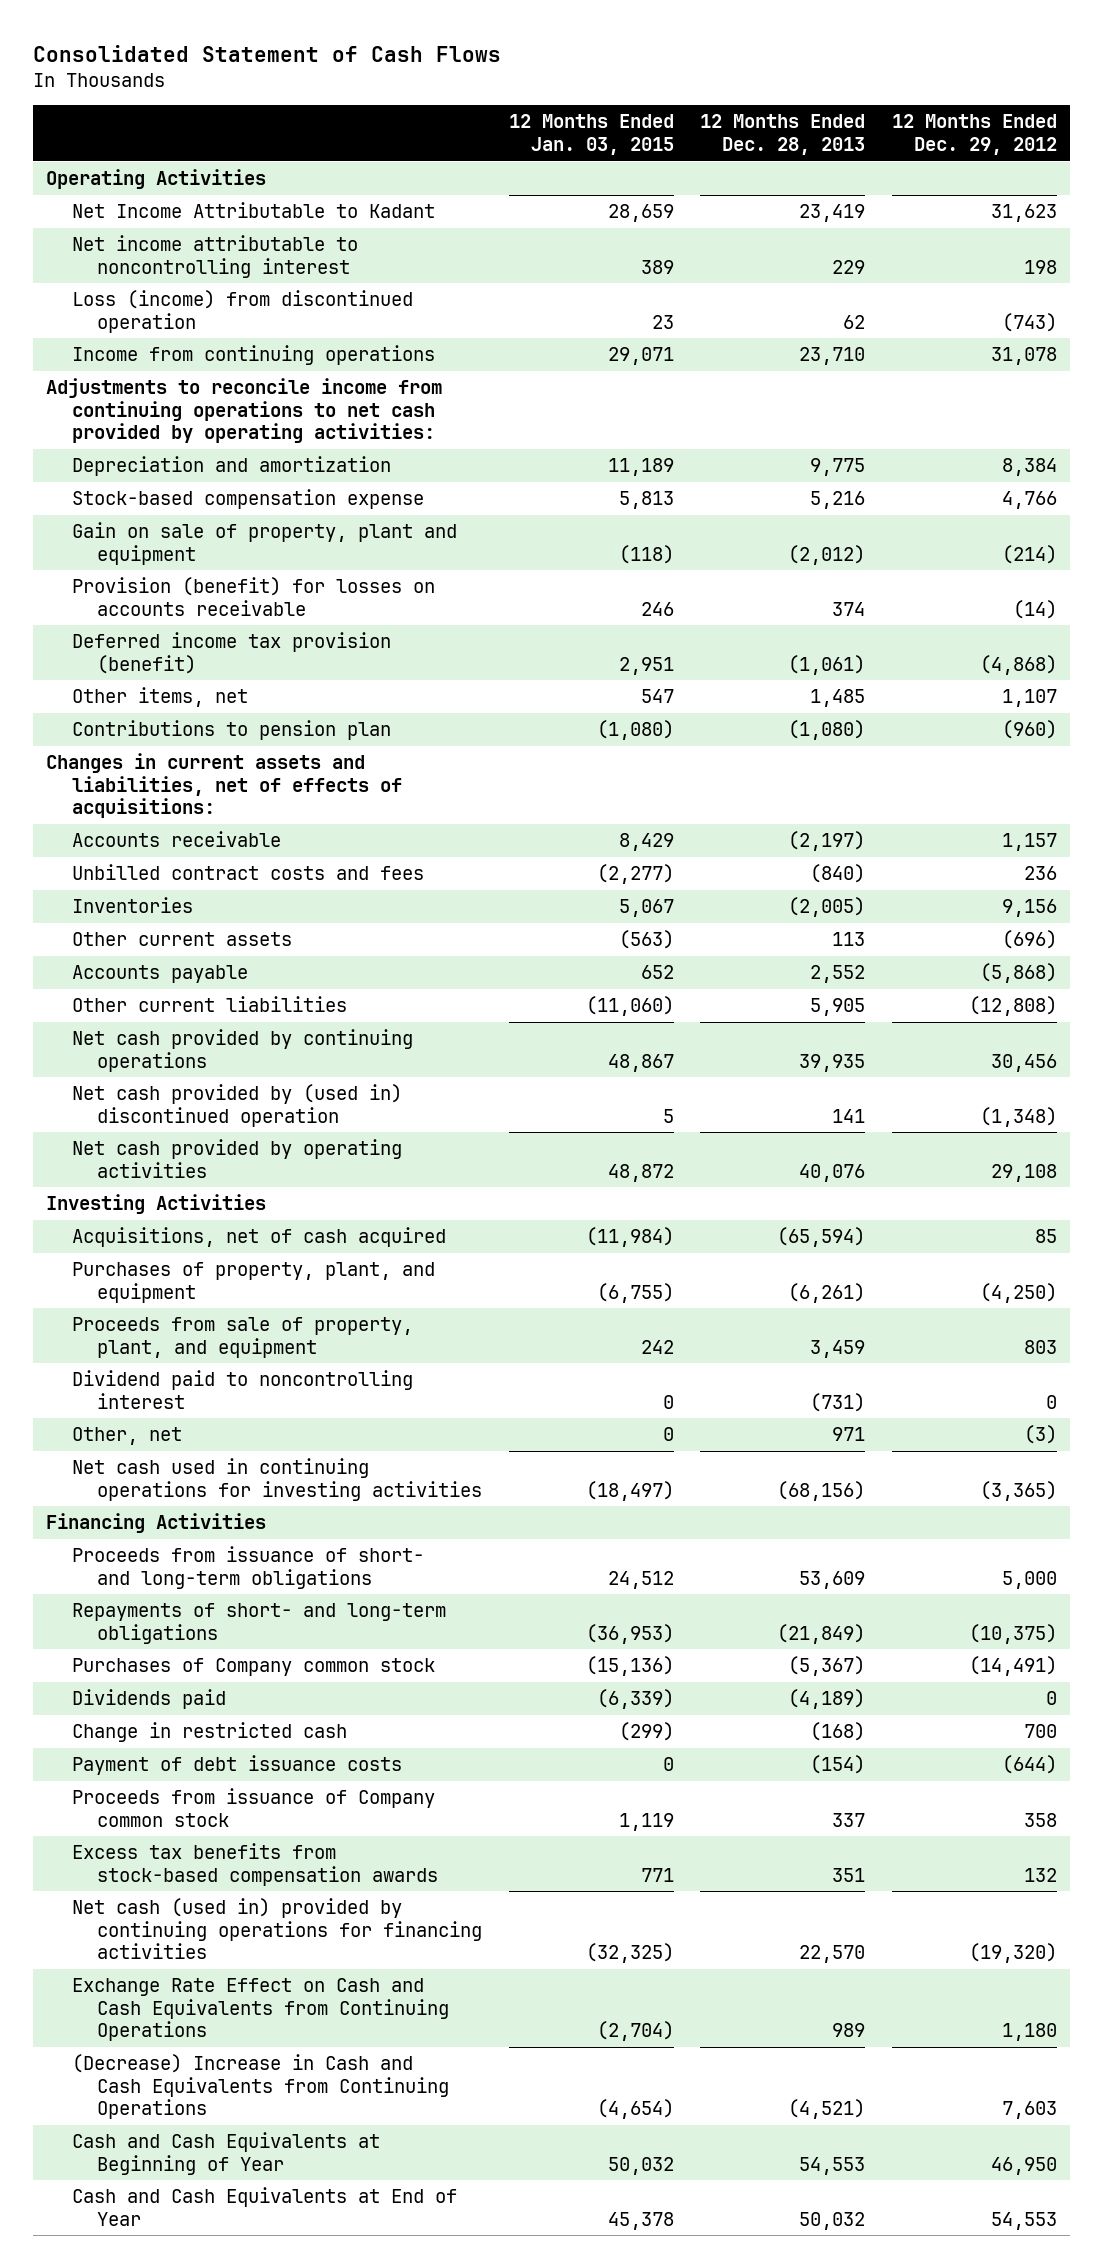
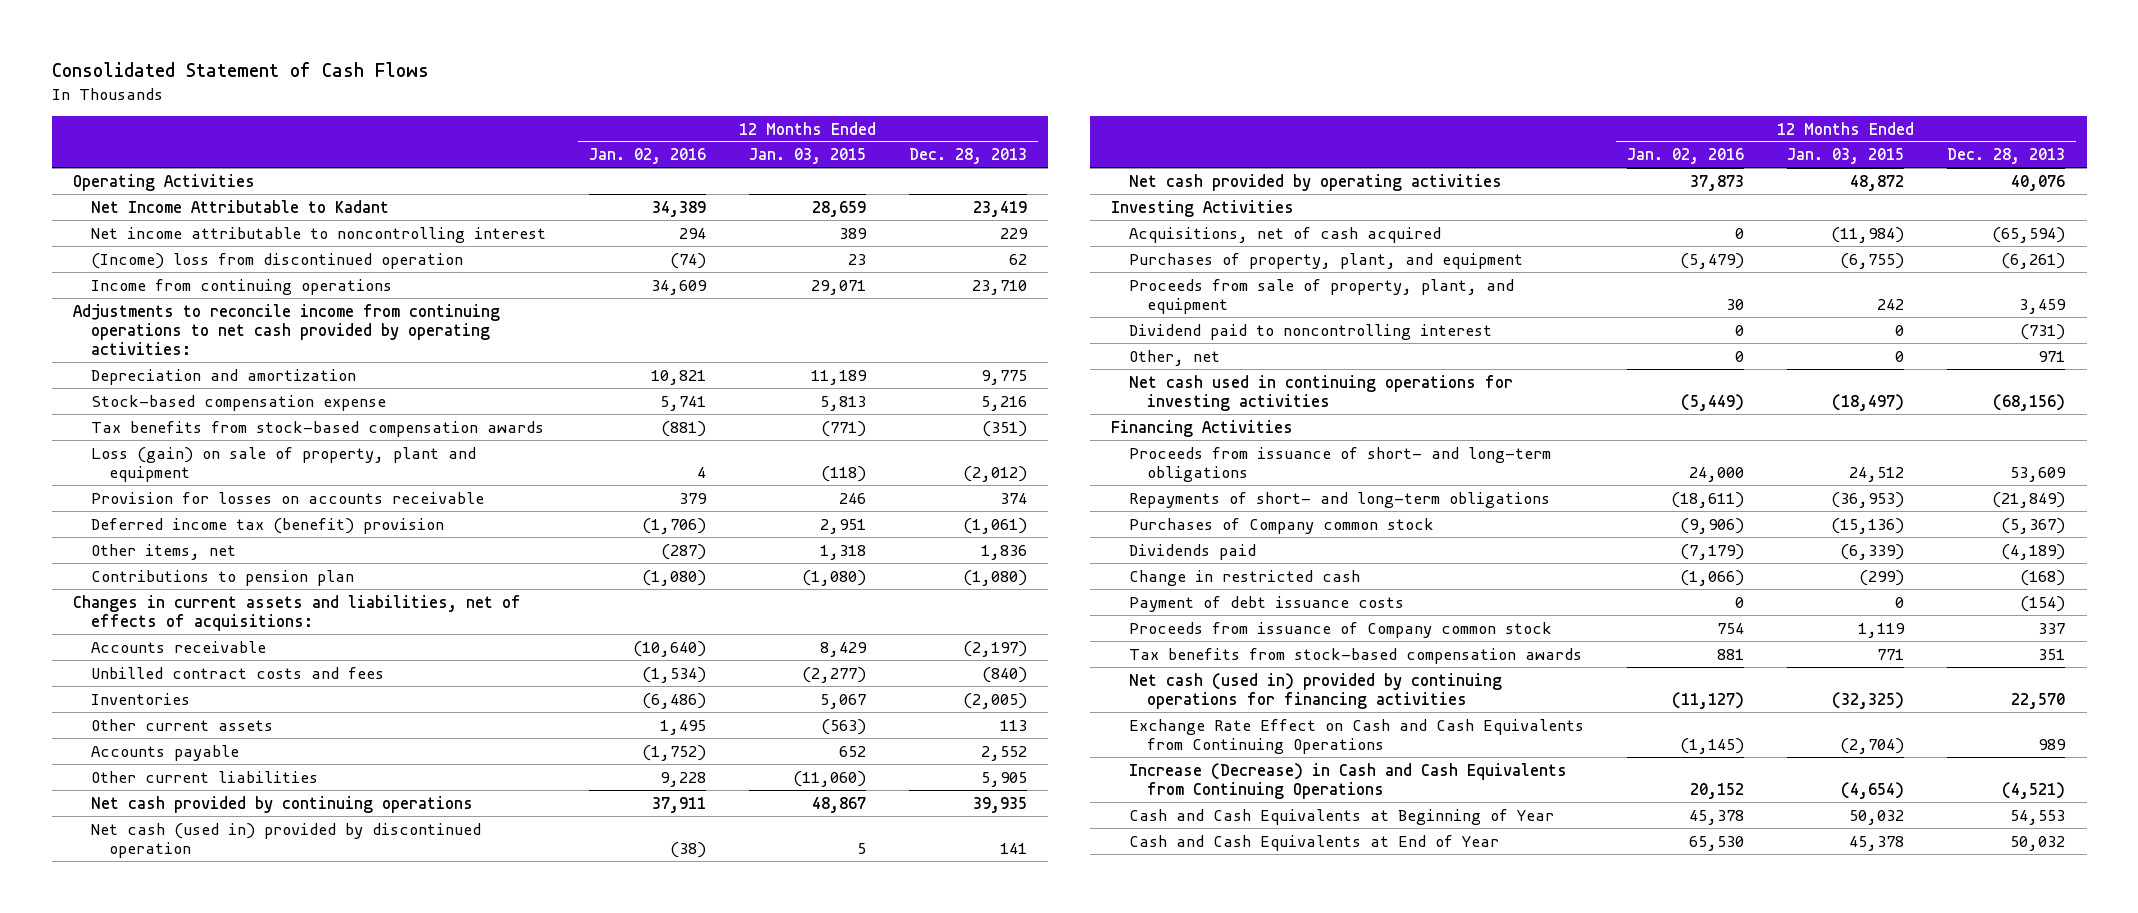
- | 12 Months Ended Jan. 03, 2015 | 12 Months Ended Dec. 28, 2013 | 12 Months Ended Dec. 29, 2012
+ | 12 Months Ended Jan. 02, 2016 | 12 Months Ended Jan. 03, 2015 | 12 Months Ended Dec. 28, 2013
- Loss (income) from discontinued operation | 23 | 62 | (743)
+ (Income) loss from discontinued operation | (74) | 23 | 62
- Gain on sale of property, plant and equipment | (118) | (2,012) | (214)
- Provision (benefit) for losses on accounts receivable | 246 | 374 | (14)
- Deferred income tax provision (benefit) | 2,951 | (1,061) | (4,868)
- Other items, net | 547 | 1,485 | 1,107
+ Tax benefits from stock-based compensation awards | (881) | (771) | (351)
+ Loss (gain) on sale of property, plant and equipment | 4 | (118) | (2,012)
+ Provision for losses on accounts receivable | 379 | 246 | 374
+ Deferred income tax (benefit) provision | (1,706) | 2,951 | (1,061)
+ Other items, net | (287) | 1,318 | 1,836
- Net cash provided by (used in) discontinued operation | 5 | 141 | (1,348)
+ Net cash (used in) provided by discontinued operation | (38) | 5 | 141
- Excess tax benefits from stock-based compensation awards | 771 | 351 | 132
+ Tax benefits from stock-based compensation awards | 881 | 771 | 351
- (Decrease) Increase in Cash and Cash Equivalents from Continuing Operations | (4,654) | (4,521) | 7,603
+ Increase (Decrease) in Cash and Cash Equivalents from Continuing Operations | 20,152 | (4,654) | (4,521)

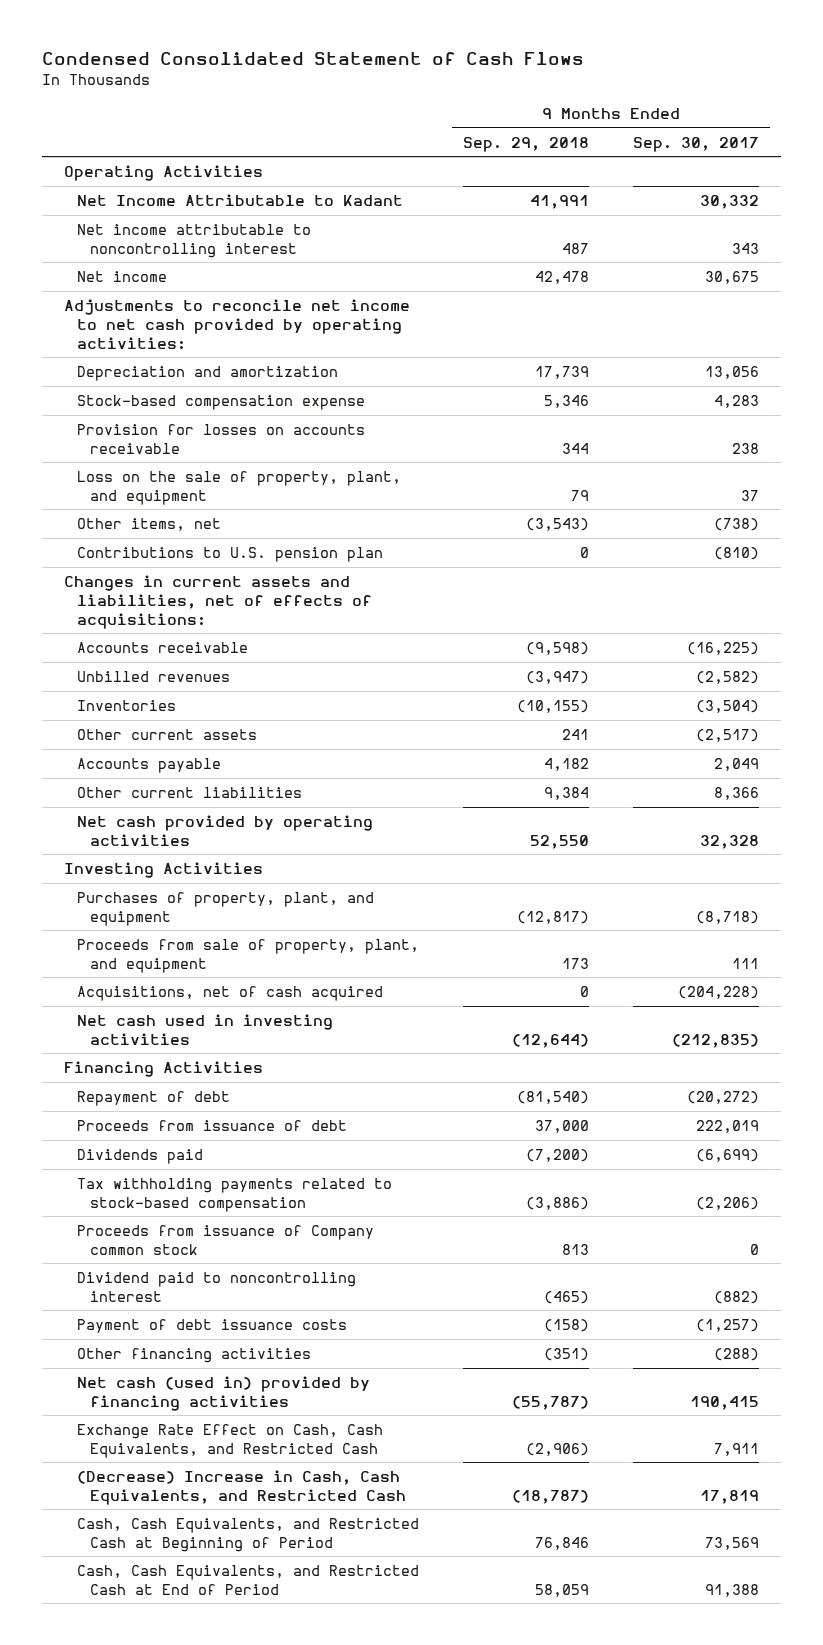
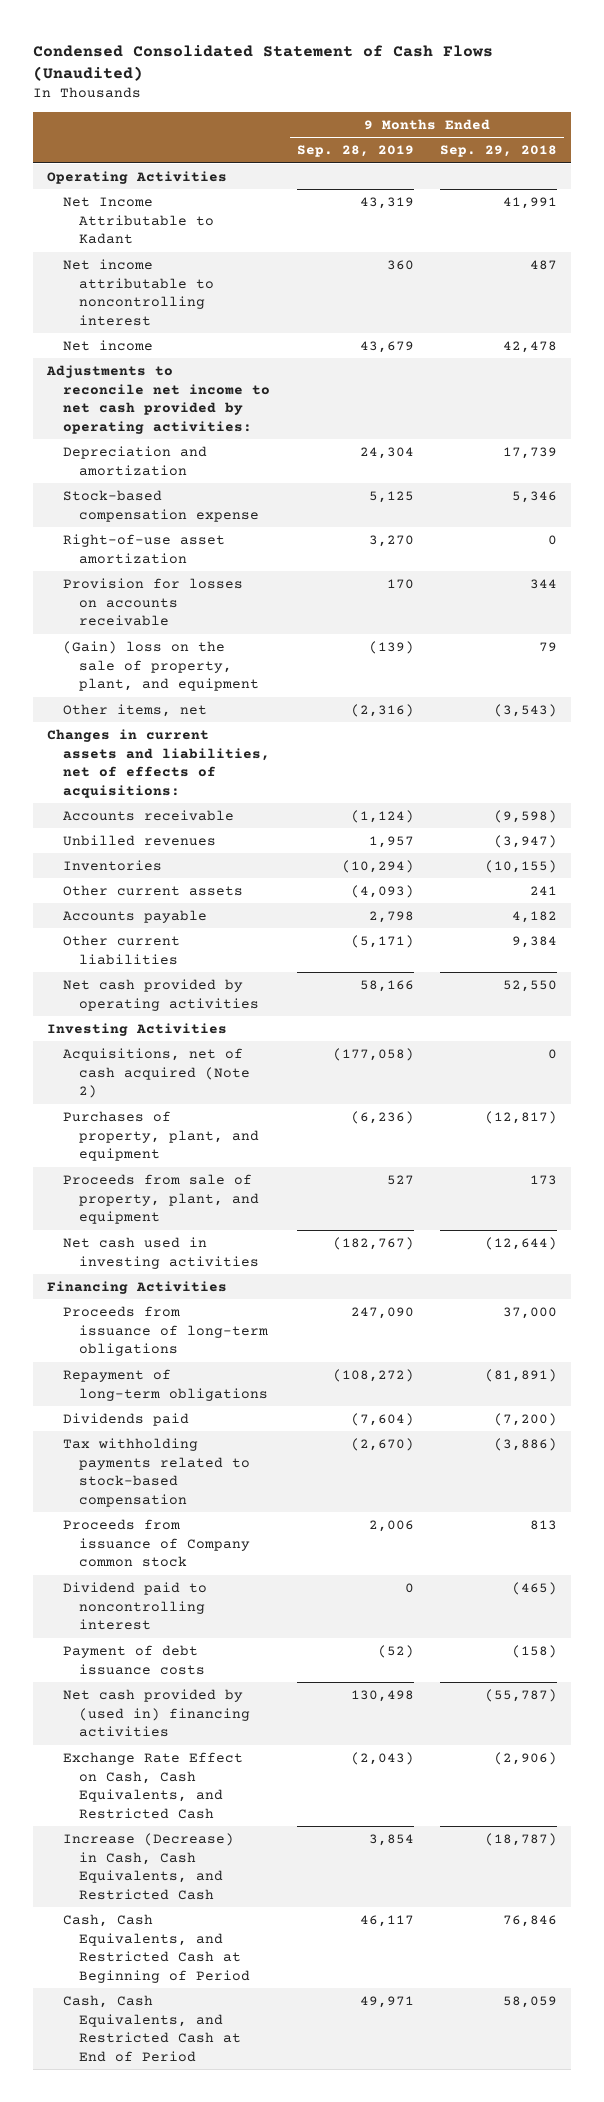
- Condensed Consolidated Statement of Cash Flows
+ Condensed Consolidated Statement of Cash Flows (Unaudited)
- | 9 Months Ended Sep. 29, 2018 | 9 Months Ended Sep. 30, 2017
+ | 9 Months Ended Sep. 28, 2019 | 9 Months Ended Sep. 29, 2018
+ Right-of-use asset amortization | 3,270 | 0
- Loss on the sale of property, plant, and equipment | 79 | 37
+ (Gain) loss on the sale of property, plant, and equipment | (139) | 79
- Contributions to U.S. pension plan | 0 | (810)
+ Acquisitions, net of cash acquired (Note 2) | (177,058) | 0
- Acquisitions, net of cash acquired | 0 | (204,228)
- Repayment of debt | (81,540) | (20,272)
- Proceeds from issuance of debt | 37,000 | 222,019
+ Proceeds from issuance of long-term obligations | 247,090 | 37,000
+ Repayment of long-term obligations | (108,272) | (81,891)
- Other financing activities | (351) | (288)
- Net cash (used in) provided by financing activities | (55,787) | 190,415
+ Net cash provided by (used in) financing activities | 130,498 | (55,787)
- (Decrease) Increase in Cash, Cash Equivalents, and Restricted Cash | (18,787) | 17,819
+ Increase (Decrease) in Cash, Cash Equivalents, and Restricted Cash | 3,854 | (18,787)

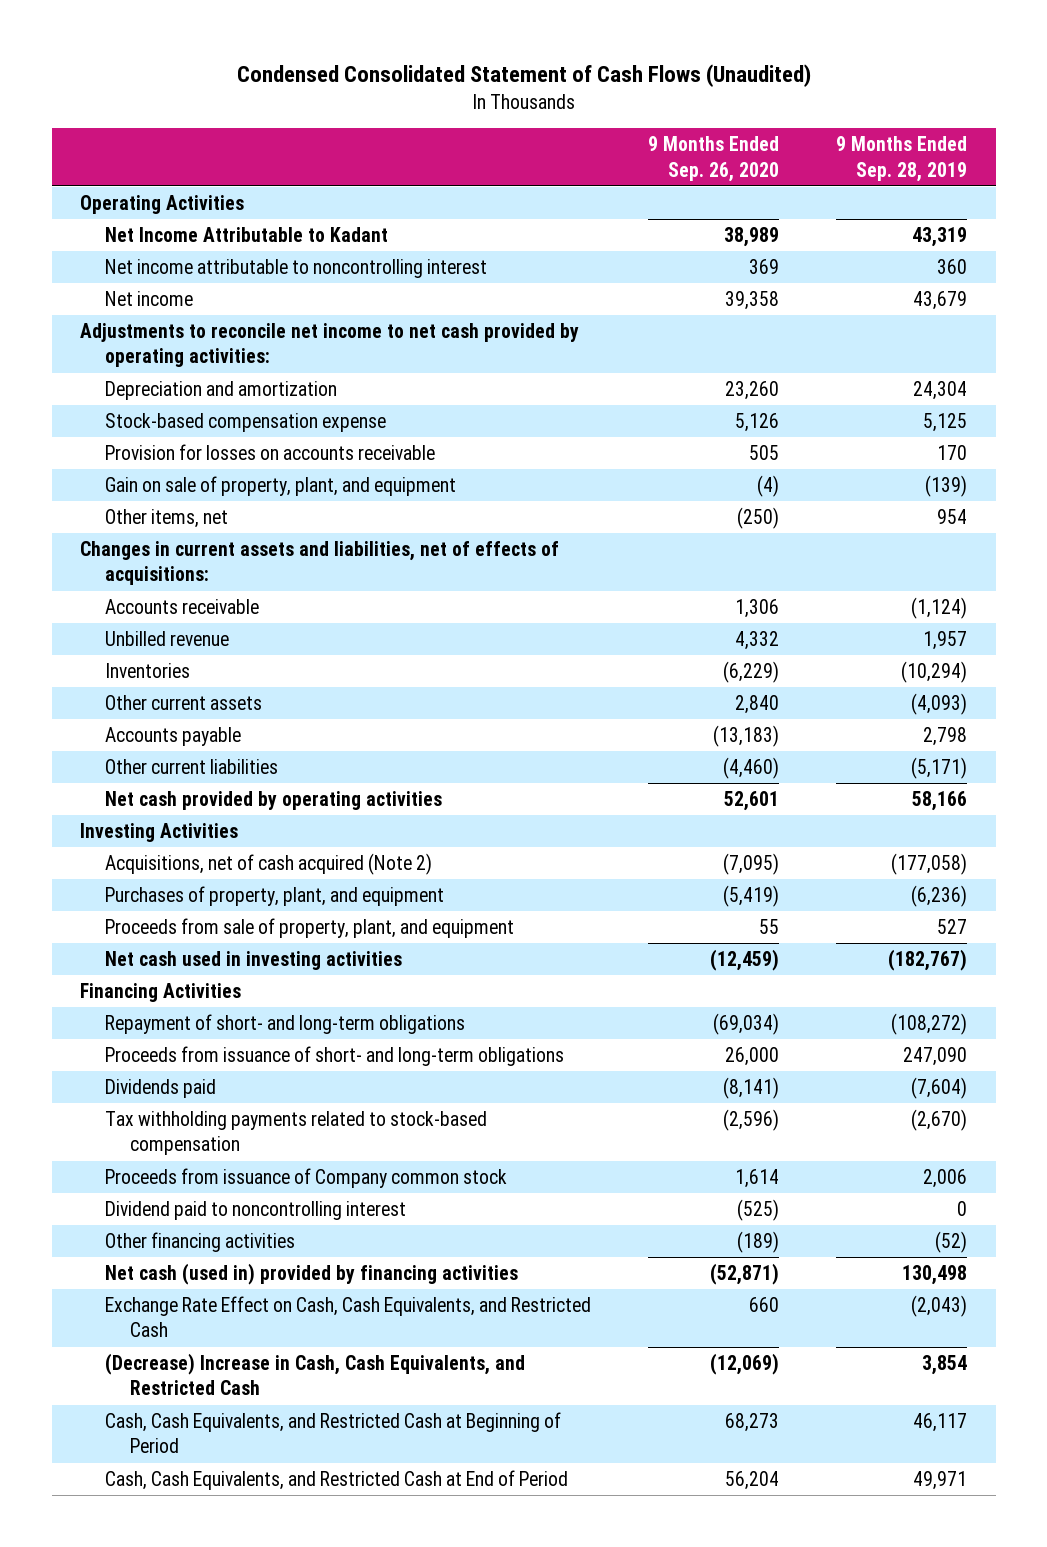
- | 9 Months Ended Sep. 28, 2019 | 9 Months Ended Sep. 29, 2018
+ | 9 Months Ended Sep. 26, 2020 | 9 Months Ended Sep. 28, 2019
- Right-of-use asset amortization | 3,270 | 0
- (Gain) loss on the sale of property, plant, and equipment | (139) | 79
- Other items, net | (2,316) | (3,543)
+ Gain on sale of property, plant, and equipment | (4) | (139)
+ Other items, net | (250) | 954
- Unbilled revenues | 1,957 | (3,947)
+ Unbilled revenue | 4,332 | 1,957
- Proceeds from issuance of long-term obligations | 247,090 | 37,000
- Repayment of long-term obligations | (108,272) | (81,891)
+ Repayment of short- and long-term obligations | (69,034) | (108,272)
+ Proceeds from issuance of short- and long-term obligations | 26,000 | 247,090
- Payment of debt issuance costs | (52) | (158)
- Net cash provided by (used in) financing activities | 130,498 | (55,787)
+ Other financing activities | (189) | (52)
+ Net cash (used in) provided by financing activities | (52,871) | 130,498
- Increase (Decrease) in Cash, Cash Equivalents, and Restricted Cash | 3,854 | (18,787)
+ (Decrease) Increase in Cash, Cash Equivalents, and Restricted Cash | (12,069) | 3,854

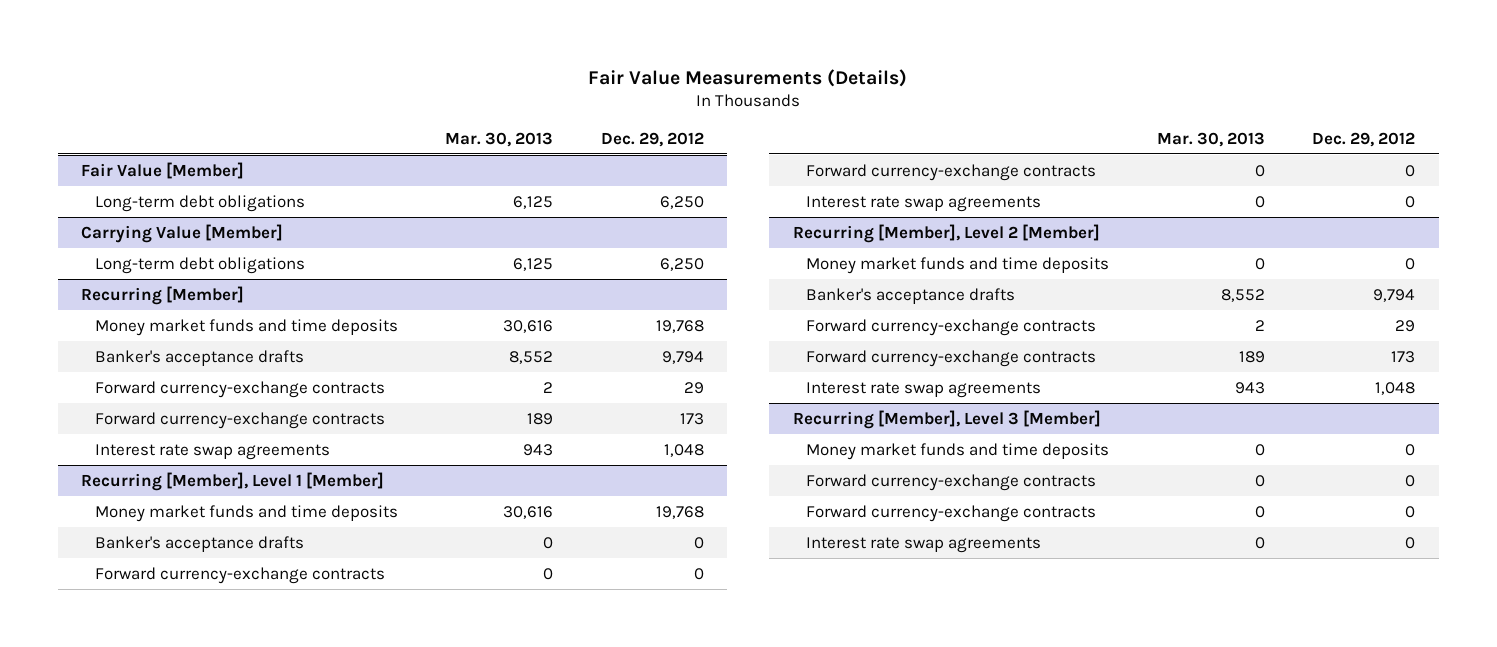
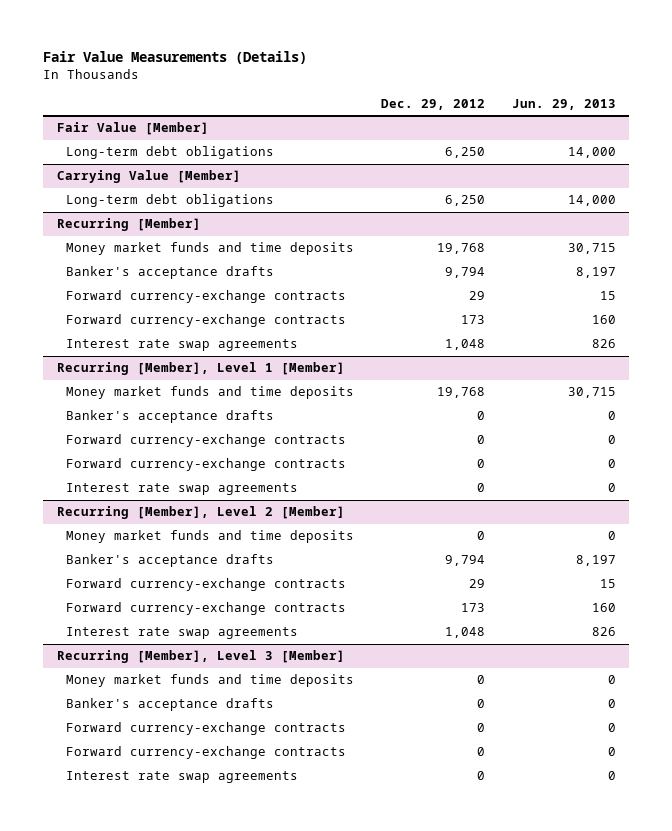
- | Mar. 30, 2013 | Dec. 29, 2012
+ | Dec. 29, 2012 | Jun. 29, 2013
@ Recurring [Member], Level 3 [Member]
+ Banker's acceptance drafts | 0 | 0

